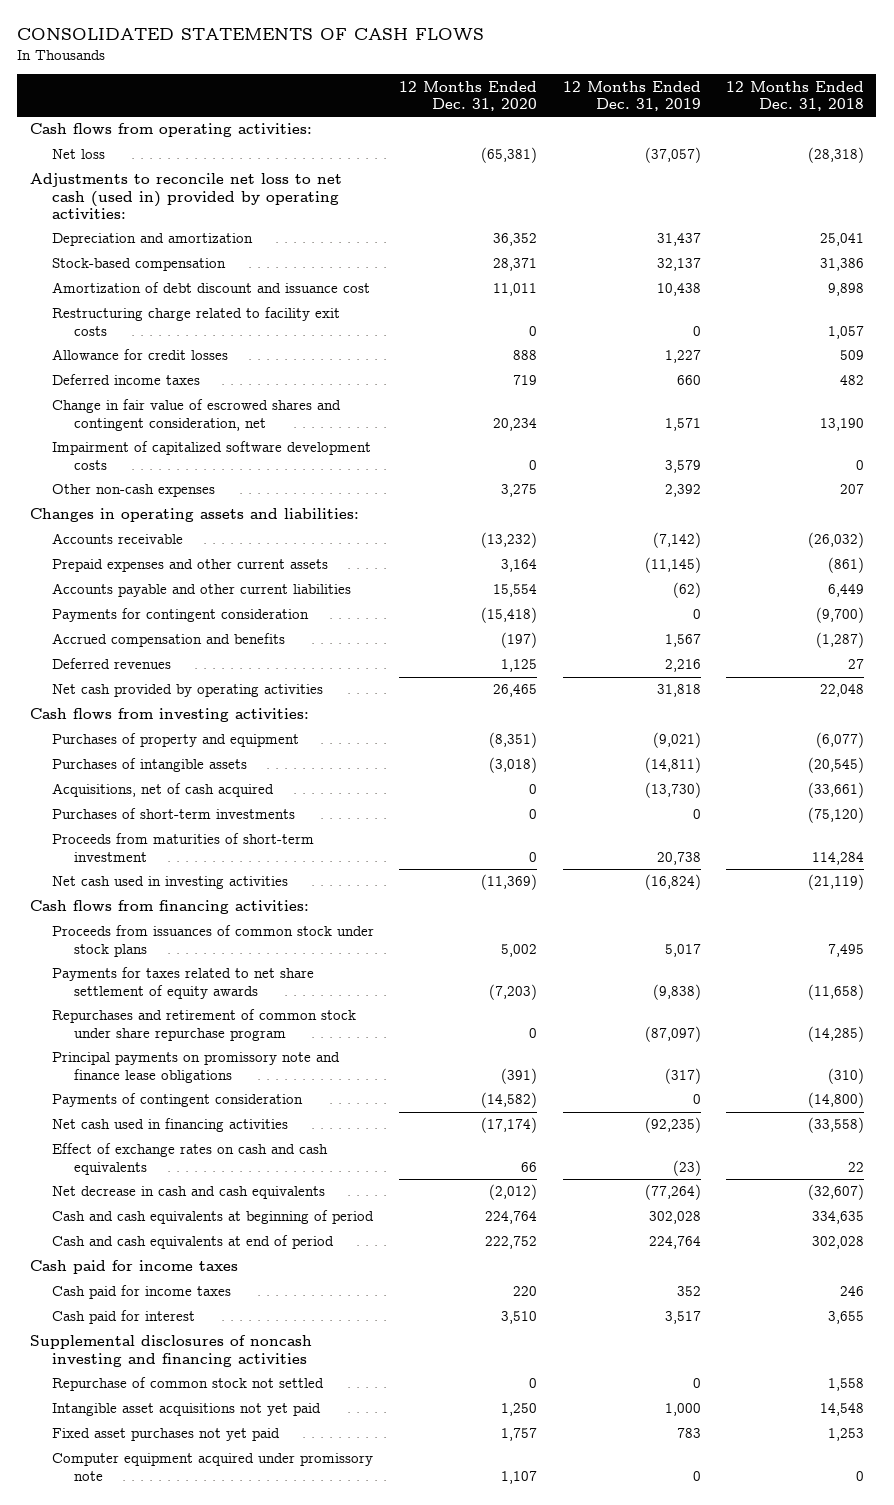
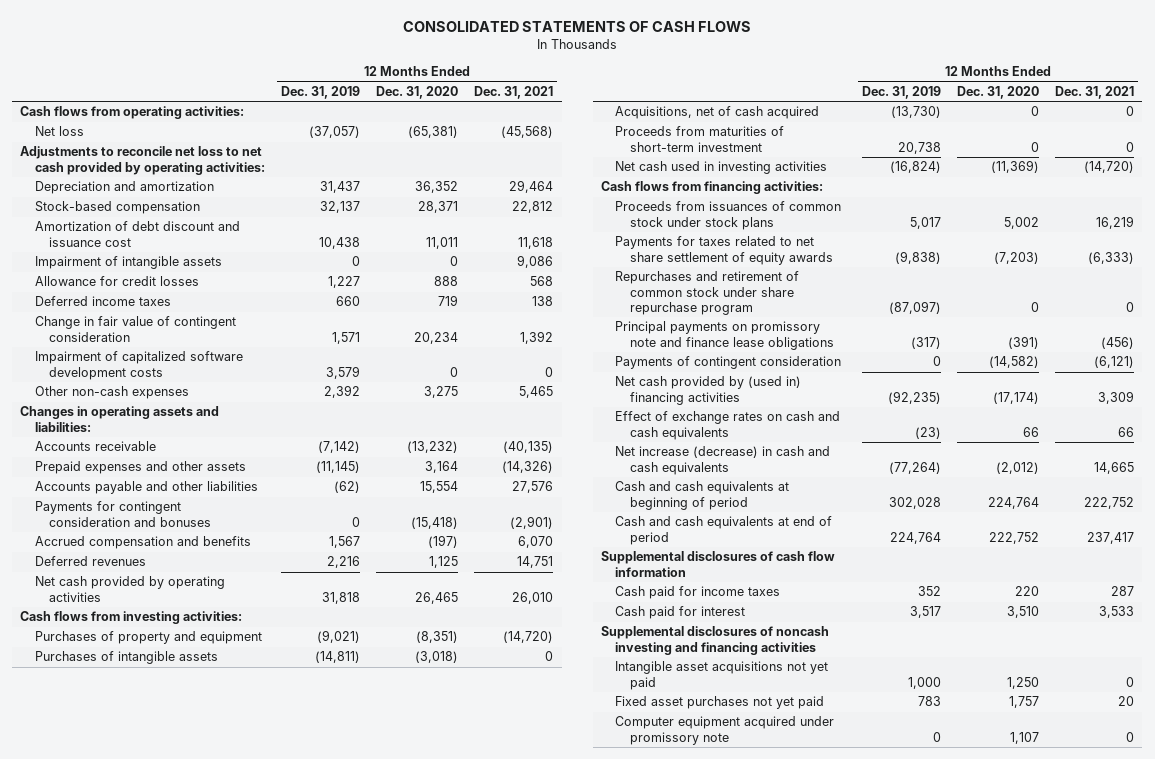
- | 12 Months Ended Dec. 31, 2020 | 12 Months Ended Dec. 31, 2019 | 12 Months Ended Dec. 31, 2018
+ | 12 Months Ended Dec. 31, 2019 | 12 Months Ended Dec. 31, 2020 | 12 Months Ended Dec. 31, 2021
- Adjustments to reconcile net loss to net cash (used in) provided by operating activities:
+ Adjustments to reconcile net loss to net cash provided by operating activities:
- Restructuring charge related to facility exit costs | 0 | 0 | 1,057
+ Impairment of intangible assets | 0 | 0 | 9,086
- Change in fair value of escrowed shares and contingent consideration, net | 20,234 | 1,571 | 13,190
+ Change in fair value of contingent consideration | 1,571 | 20,234 | 1,392
- Prepaid expenses and other current assets | 3,164 | (11,145) | (861)
- Accounts payable and other current liabilities | 15,554 | (62) | 6,449
- Payments for contingent consideration | (15,418) | 0 | (9,700)
+ Prepaid expenses and other assets | (11,145) | 3,164 | (14,326)
+ Accounts payable and other liabilities | (62) | 15,554 | 27,576
+ Payments for contingent consideration and bonuses | 0 | (15,418) | (2,901)
- Purchases of short-term investments | 0 | 0 | (75,120)
- Net cash used in financing activities | (17,174) | (92,235) | (33,558)
+ Net cash provided by (used in) financing activities | (92,235) | (17,174) | 3,309
- Net decrease in cash and cash equivalents | (2,012) | (77,264) | (32,607)
+ Net increase (decrease) in cash and cash equivalents | (77,264) | (2,012) | 14,665
- Cash paid for income taxes
+ Supplemental disclosures of cash flow information
- Repurchase of common stock not settled | 0 | 0 | 1,558

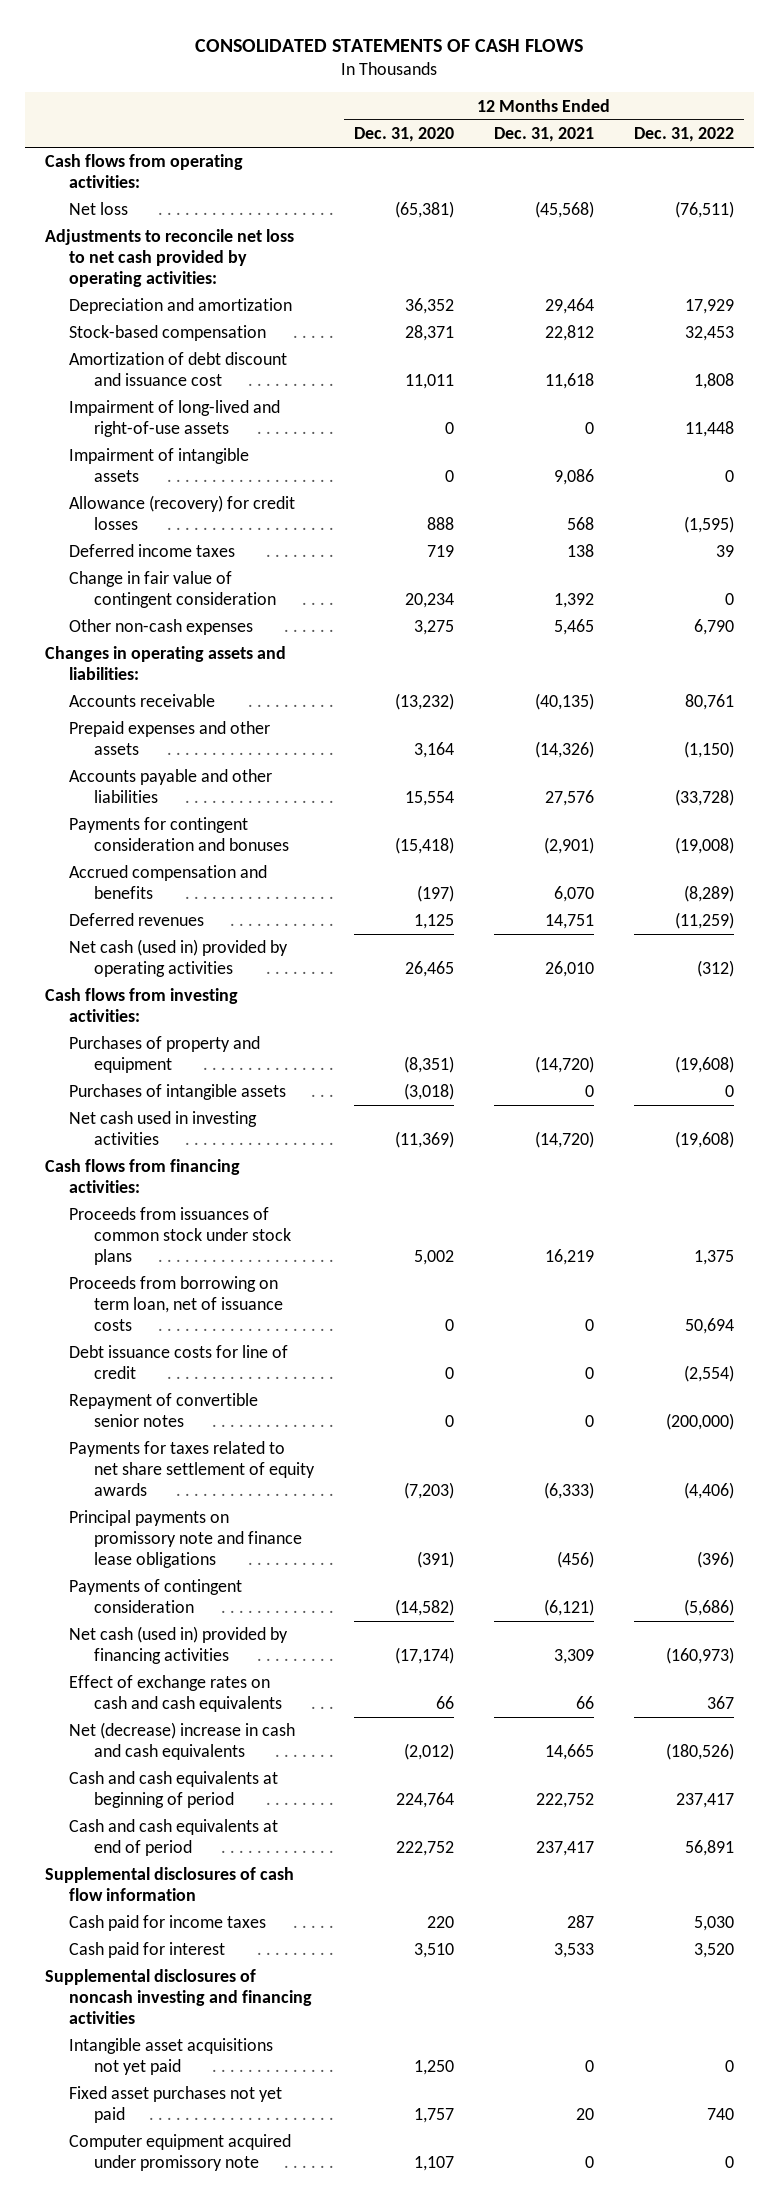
- | 12 Months Ended Dec. 31, 2019 | 12 Months Ended Dec. 31, 2020 | 12 Months Ended Dec. 31, 2021
+ | 12 Months Ended Dec. 31, 2020 | 12 Months Ended Dec. 31, 2021 | 12 Months Ended Dec. 31, 2022
+ Impairment of long-lived and right-of-use assets | 0 | 0 | 11,448
- Allowance for credit losses | 1,227 | 888 | 568
+ Allowance (recovery) for credit losses | 888 | 568 | (1,595)
- Impairment of capitalized software development costs | 3,579 | 0 | 0
- Net cash provided by operating activities | 31,818 | 26,465 | 26,010
+ Net cash (used in) provided by operating activities | 26,465 | 26,010 | (312)
- Acquisitions, net of cash acquired | (13,730) | 0 | 0
- Proceeds from maturities of short-term investment | 20,738 | 0 | 0
+ Proceeds from borrowing on term loan, net of issuance costs | 0 | 0 | 50,694
+ Debt issuance costs for line of credit | 0 | 0 | (2,554)
+ Repayment of convertible senior notes | 0 | 0 | (200,000)
- Repurchases and retirement of common stock under share repurchase program | (87,097) | 0 | 0
- Net cash provided by (used in) financing activities | (92,235) | (17,174) | 3,309
+ Net cash (used in) provided by financing activities | (17,174) | 3,309 | (160,973)
- Net increase (decrease) in cash and cash equivalents | (77,264) | (2,012) | 14,665
+ Net (decrease) increase in cash and cash equivalents | (2,012) | 14,665 | (180,526)

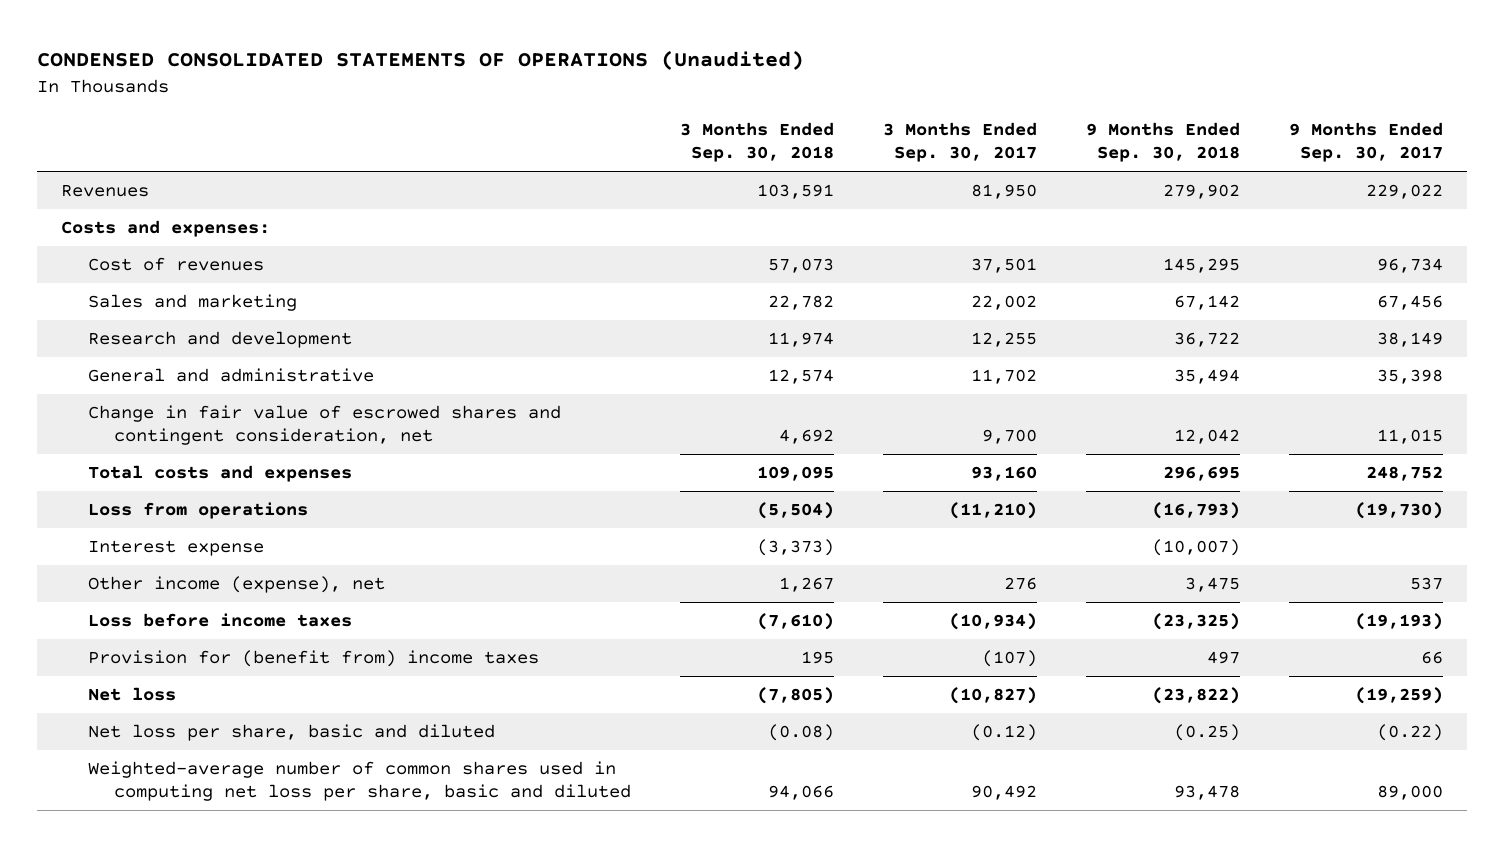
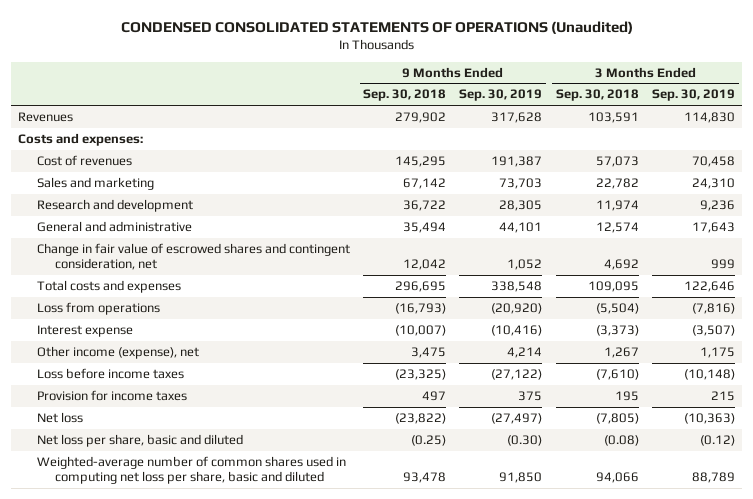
- | 3 Months Ended Sep. 30, 2018 | 3 Months Ended Sep. 30, 2017 | 9 Months Ended Sep. 30, 2018 | 9 Months Ended Sep. 30, 2017
+ | 9 Months Ended Sep. 30, 2018 | 9 Months Ended Sep. 30, 2019 | 3 Months Ended Sep. 30, 2018 | 3 Months Ended Sep. 30, 2019
- Provision for (benefit from) income taxes | 195 | (107) | 497 | 66
+ Provision for income taxes | 497 | 375 | 195 | 215

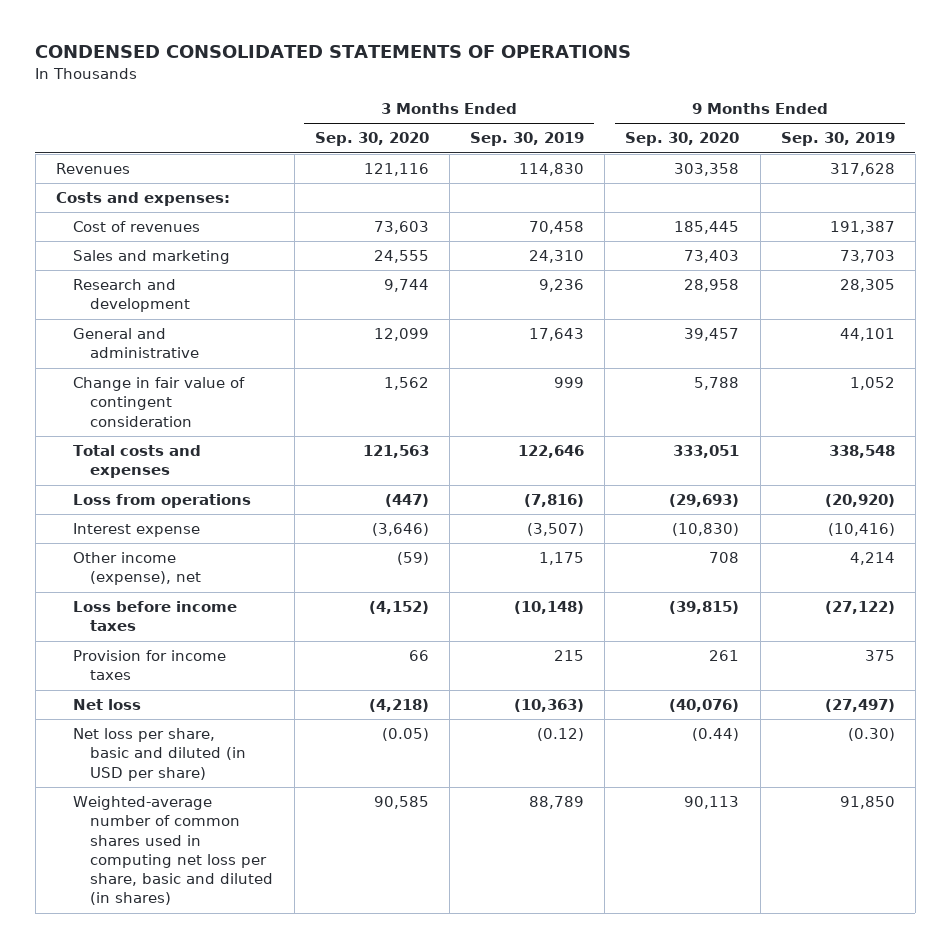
- CONDENSED CONSOLIDATED STATEMENTS OF OPERATIONS (Unaudited)
+ CONDENSED CONSOLIDATED STATEMENTS OF OPERATIONS
- | 9 Months Ended Sep. 30, 2018 | 9 Months Ended Sep. 30, 2019 | 3 Months Ended Sep. 30, 2018 | 3 Months Ended Sep. 30, 2019
+ | 3 Months Ended Sep. 30, 2020 | 3 Months Ended Sep. 30, 2019 | 9 Months Ended Sep. 30, 2020 | 9 Months Ended Sep. 30, 2019
- Change in fair value of escrowed shares and contingent consideration, net | 12,042 | 1,052 | 4,692 | 999
+ Change in fair value of contingent consideration | 1,562 | 999 | 5,788 | 1,052
- Net loss per share, basic and diluted | (0.25) | (0.30) | (0.08) | (0.12)
- Weighted-average number of common shares used in computing net loss per share, basic and diluted | 93,478 | 91,850 | 94,066 | 88,789
+ Net loss per share, basic and diluted (in USD per share) | (0.05) | (0.12) | (0.44) | (0.30)
+ Weighted-average number of common shares used in computing net loss per share, basic and diluted (in shares) | 90,585 | 88,789 | 90,113 | 91,850

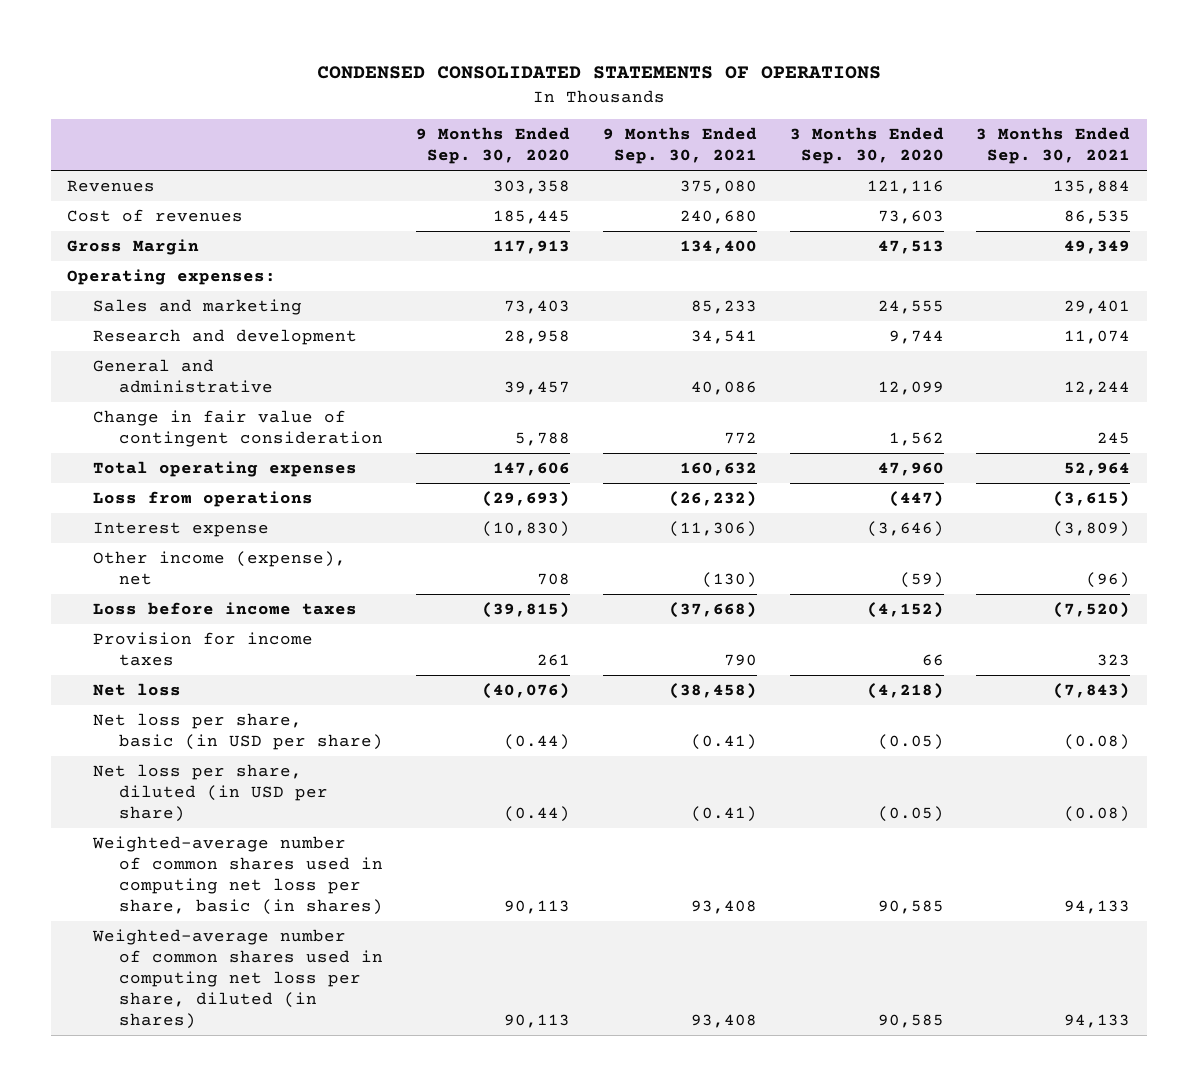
- | 3 Months Ended Sep. 30, 2020 | 3 Months Ended Sep. 30, 2019 | 9 Months Ended Sep. 30, 2020 | 9 Months Ended Sep. 30, 2019
+ | 9 Months Ended Sep. 30, 2020 | 9 Months Ended Sep. 30, 2021 | 3 Months Ended Sep. 30, 2020 | 3 Months Ended Sep. 30, 2021
- Costs and expenses:
+ Gross Margin | 117,913 | 134,400 | 47,513 | 49,349
+ Operating expenses:
- Total costs and expenses | 121,563 | 122,646 | 333,051 | 338,548
+ Total operating expenses | 147,606 | 160,632 | 47,960 | 52,964
- Net loss per share, basic and diluted (in USD per share) | (0.05) | (0.12) | (0.44) | (0.30)
- Weighted-average number of common shares used in computing net loss per share, basic and diluted (in shares) | 90,585 | 88,789 | 90,113 | 91,850
+ Net loss per share, basic (in USD per share) | (0.44) | (0.41) | (0.05) | (0.08)
+ Net loss per share, diluted (in USD per share) | (0.44) | (0.41) | (0.05) | (0.08)
+ Weighted-average number of common shares used in computing net loss per share, basic (in shares) | 90,113 | 93,408 | 90,585 | 94,133
+ Weighted-average number of common shares used in computing net loss per share, diluted (in shares) | 90,113 | 93,408 | 90,585 | 94,133

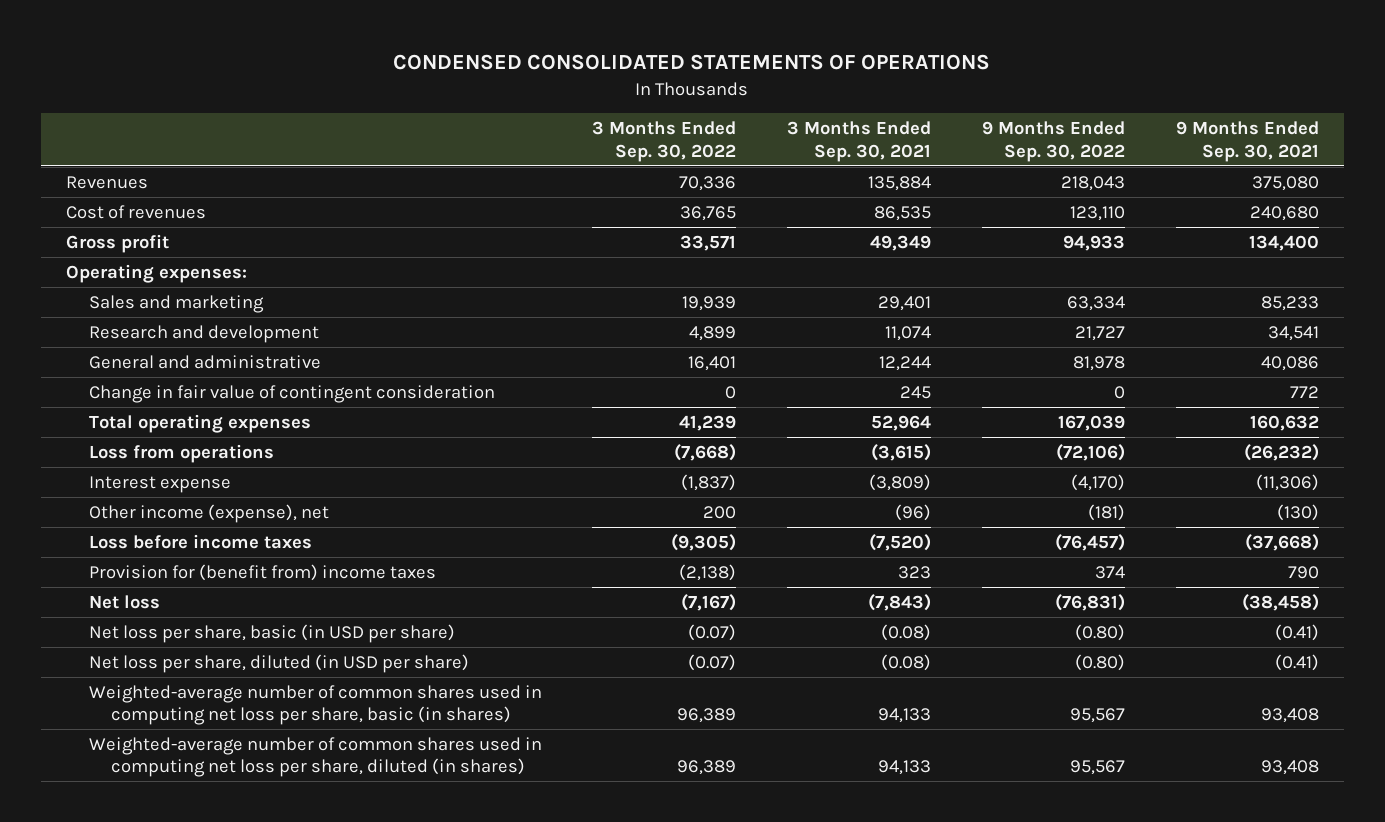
- | 9 Months Ended Sep. 30, 2020 | 9 Months Ended Sep. 30, 2021 | 3 Months Ended Sep. 30, 2020 | 3 Months Ended Sep. 30, 2021
+ | 3 Months Ended Sep. 30, 2022 | 3 Months Ended Sep. 30, 2021 | 9 Months Ended Sep. 30, 2022 | 9 Months Ended Sep. 30, 2021
- Gross Margin | 117,913 | 134,400 | 47,513 | 49,349
+ Gross profit | 33,571 | 49,349 | 94,933 | 134,400
- Provision for income taxes | 261 | 790 | 66 | 323
+ Provision for (benefit from) income taxes | (2,138) | 323 | 374 | 790

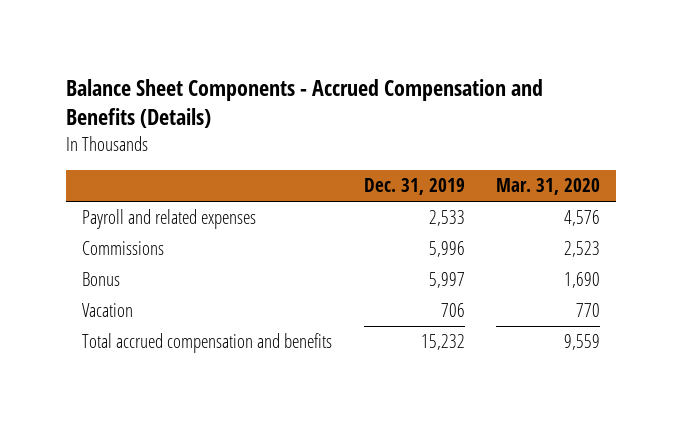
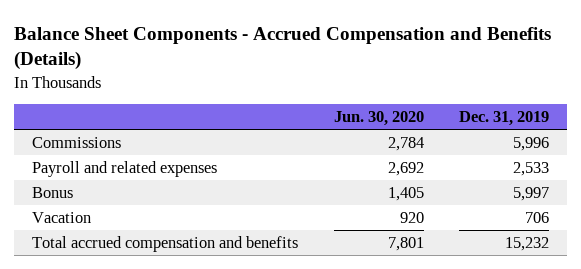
- | Dec. 31, 2019 | Mar. 31, 2020
+ | Jun. 30, 2020 | Dec. 31, 2019
moved down: Payroll and related expenses | 2,692 | 2,533

